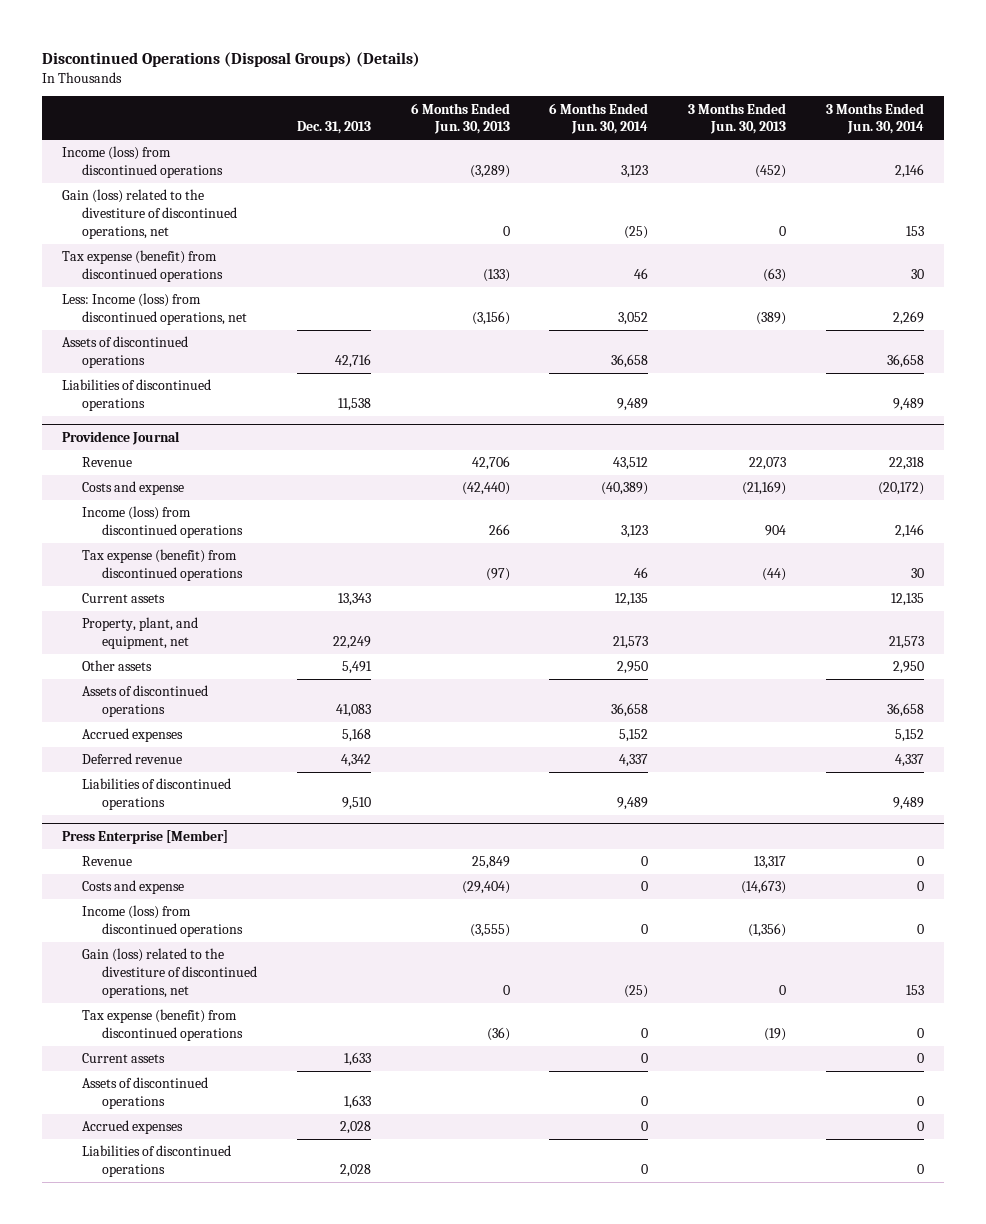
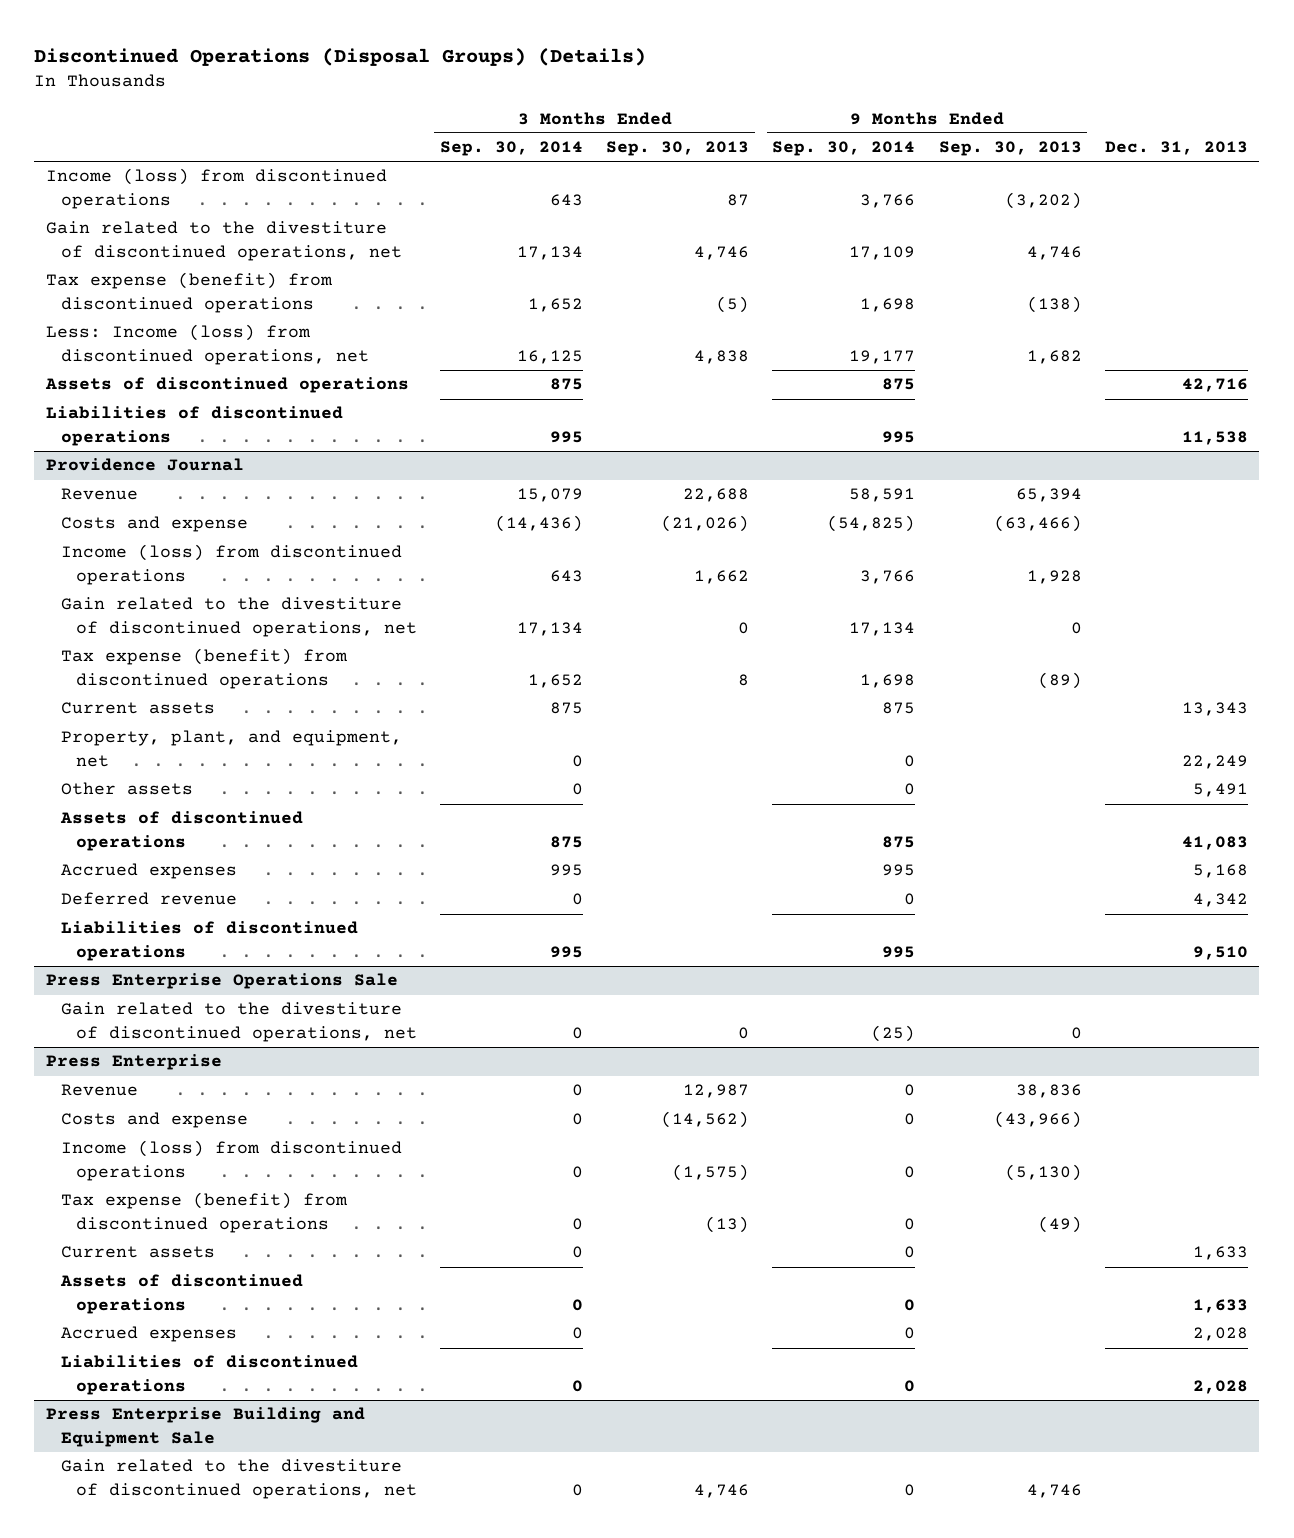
- | Dec. 31, 2013 | 6 Months Ended Jun. 30, 2013 | 6 Months Ended Jun. 30, 2014 | 3 Months Ended Jun. 30, 2013 | 3 Months Ended Jun. 30, 2014
+ | 3 Months Ended Sep. 30, 2014 | 3 Months Ended Sep. 30, 2013 | 9 Months Ended Sep. 30, 2014 | 9 Months Ended Sep. 30, 2013 | Dec. 31, 2013
- Gain (loss) related to the divestiture of discontinued operations, net | | 0 | (25) | 0 | 153
+ Gain related to the divestiture of discontinued operations, net | 17,134 | 4,746 | 17,109 | 4,746 |
@ Providence Journal
+ Gain related to the divestiture of discontinued operations, net | 17,134 | 0 | 17,134 | 0 |
- Press Enterprise [Member]
+ Press Enterprise Operations Sale
+ Gain related to the divestiture of discontinued operations, net | 0 | 0 | (25) | 0 |
+ Press Enterprise
- Gain (loss) related to the divestiture of discontinued operations, net | | 0 | (25) | 0 | 153
+ Press Enterprise Building and Equipment Sale
+ Gain related to the divestiture of discontinued operations, net | 0 | 4,746 | 0 | 4,746 |

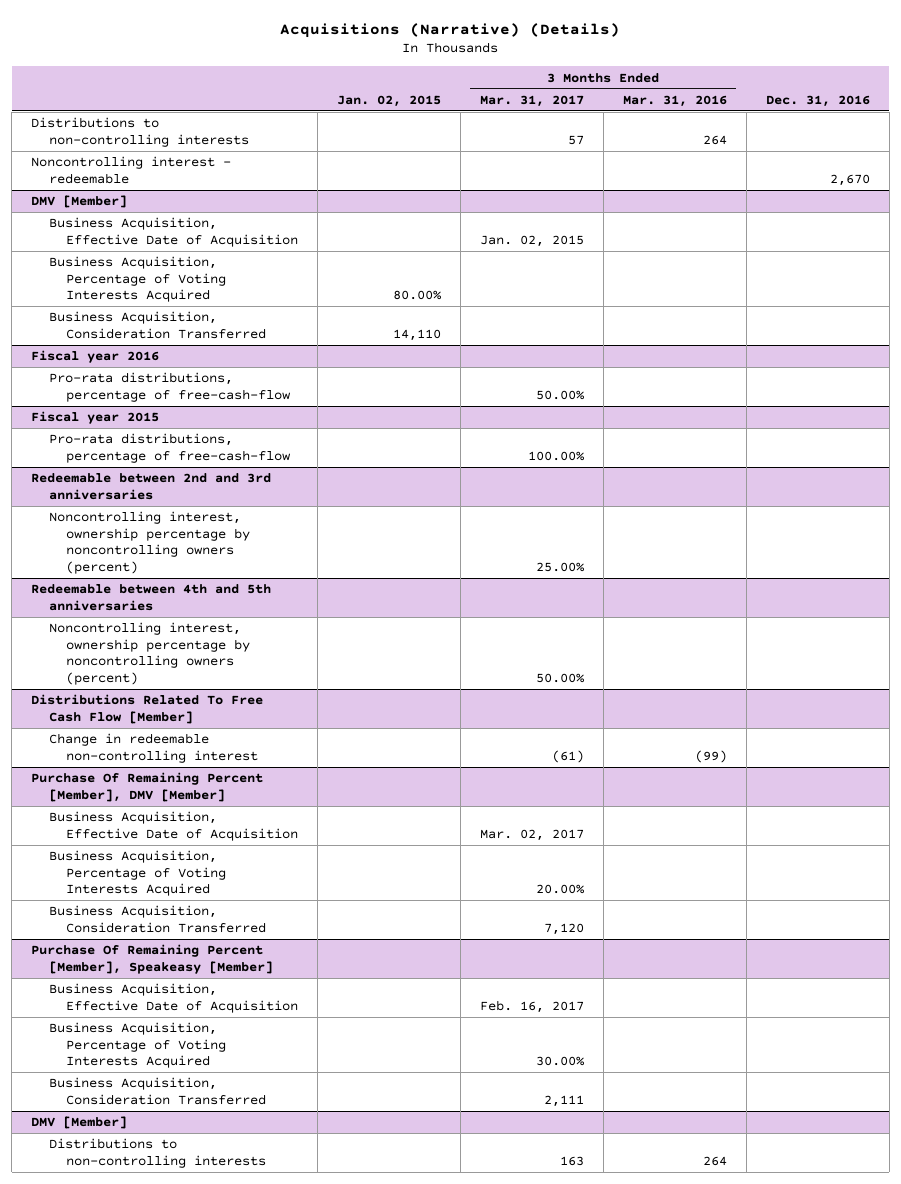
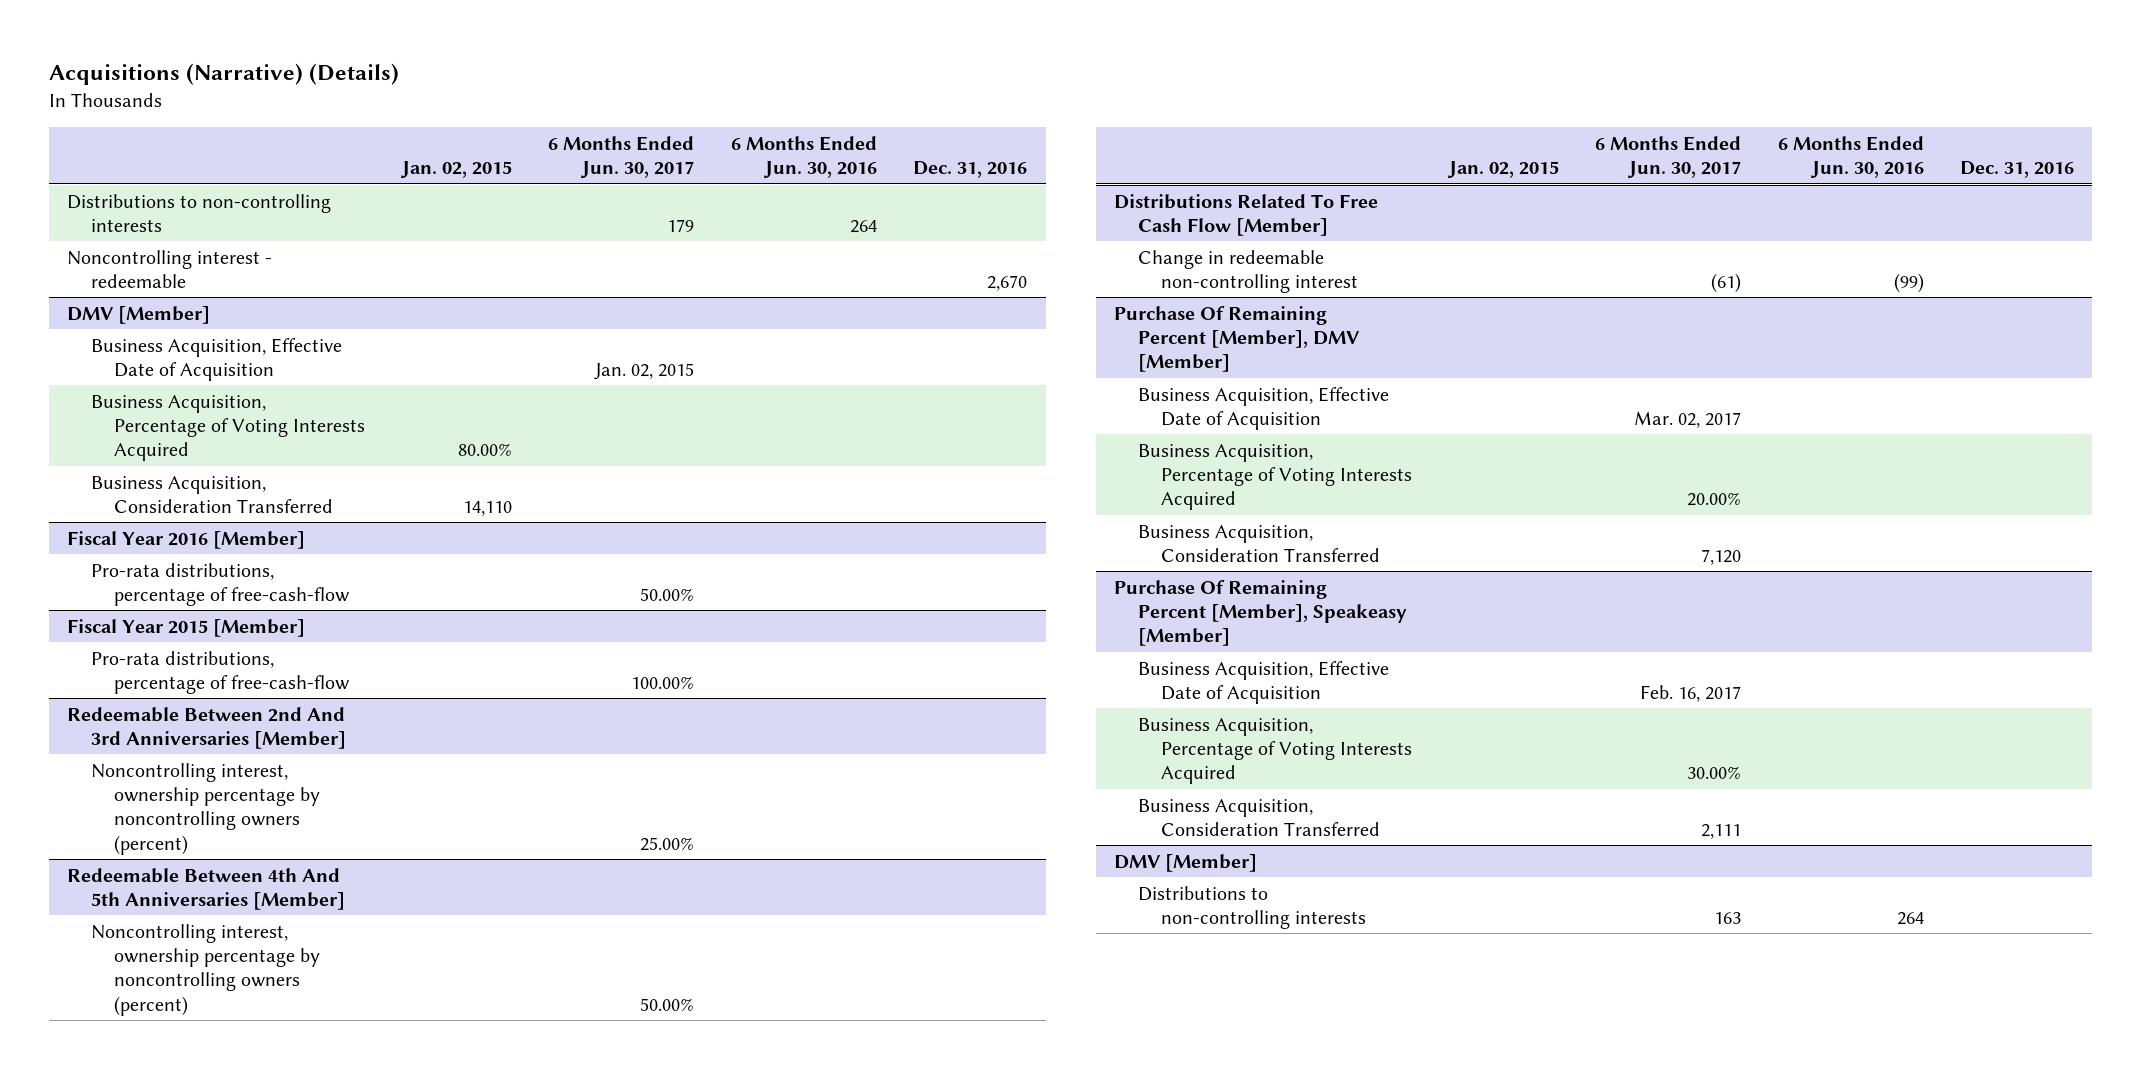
- | Jan. 02, 2015 | 3 Months Ended Mar. 31, 2017 | 3 Months Ended Mar. 31, 2016 | Dec. 31, 2016
+ | Jan. 02, 2015 | 6 Months Ended Jun. 30, 2017 | 6 Months Ended Jun. 30, 2016 | Dec. 31, 2016
- Fiscal year 2016
+ Fiscal Year 2016 [Member]
- Fiscal year 2015
+ Fiscal Year 2015 [Member]
- Redeemable between 2nd and 3rd anniversaries
+ Redeemable Between 2nd And 3rd Anniversaries [Member]
- Redeemable between 4th and 5th anniversaries
+ Redeemable Between 4th And 5th Anniversaries [Member]

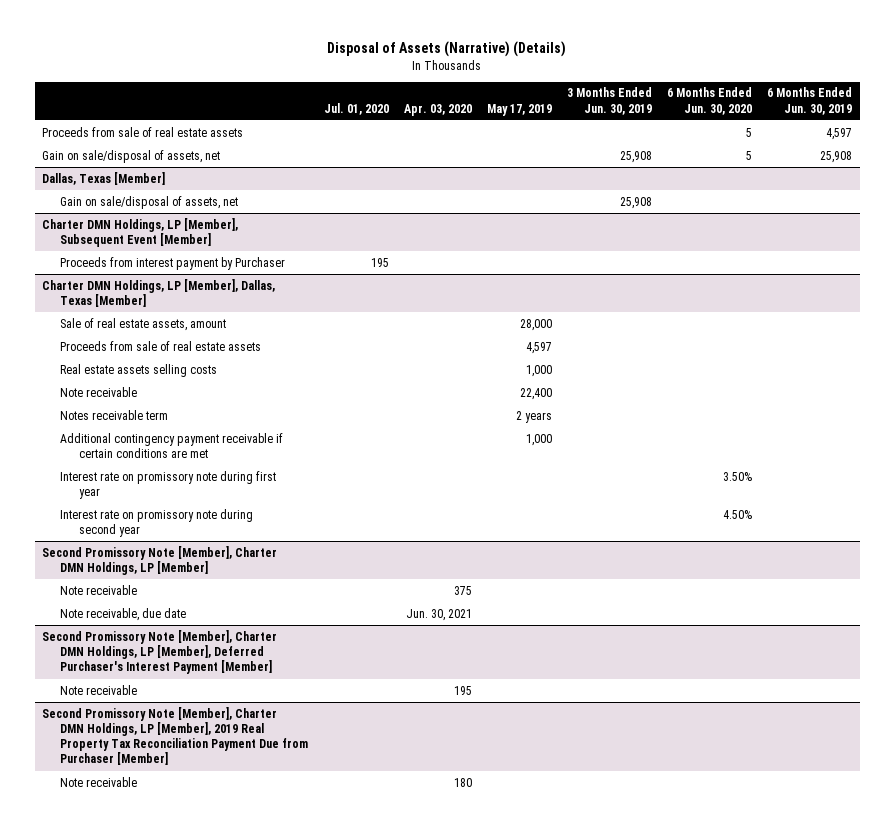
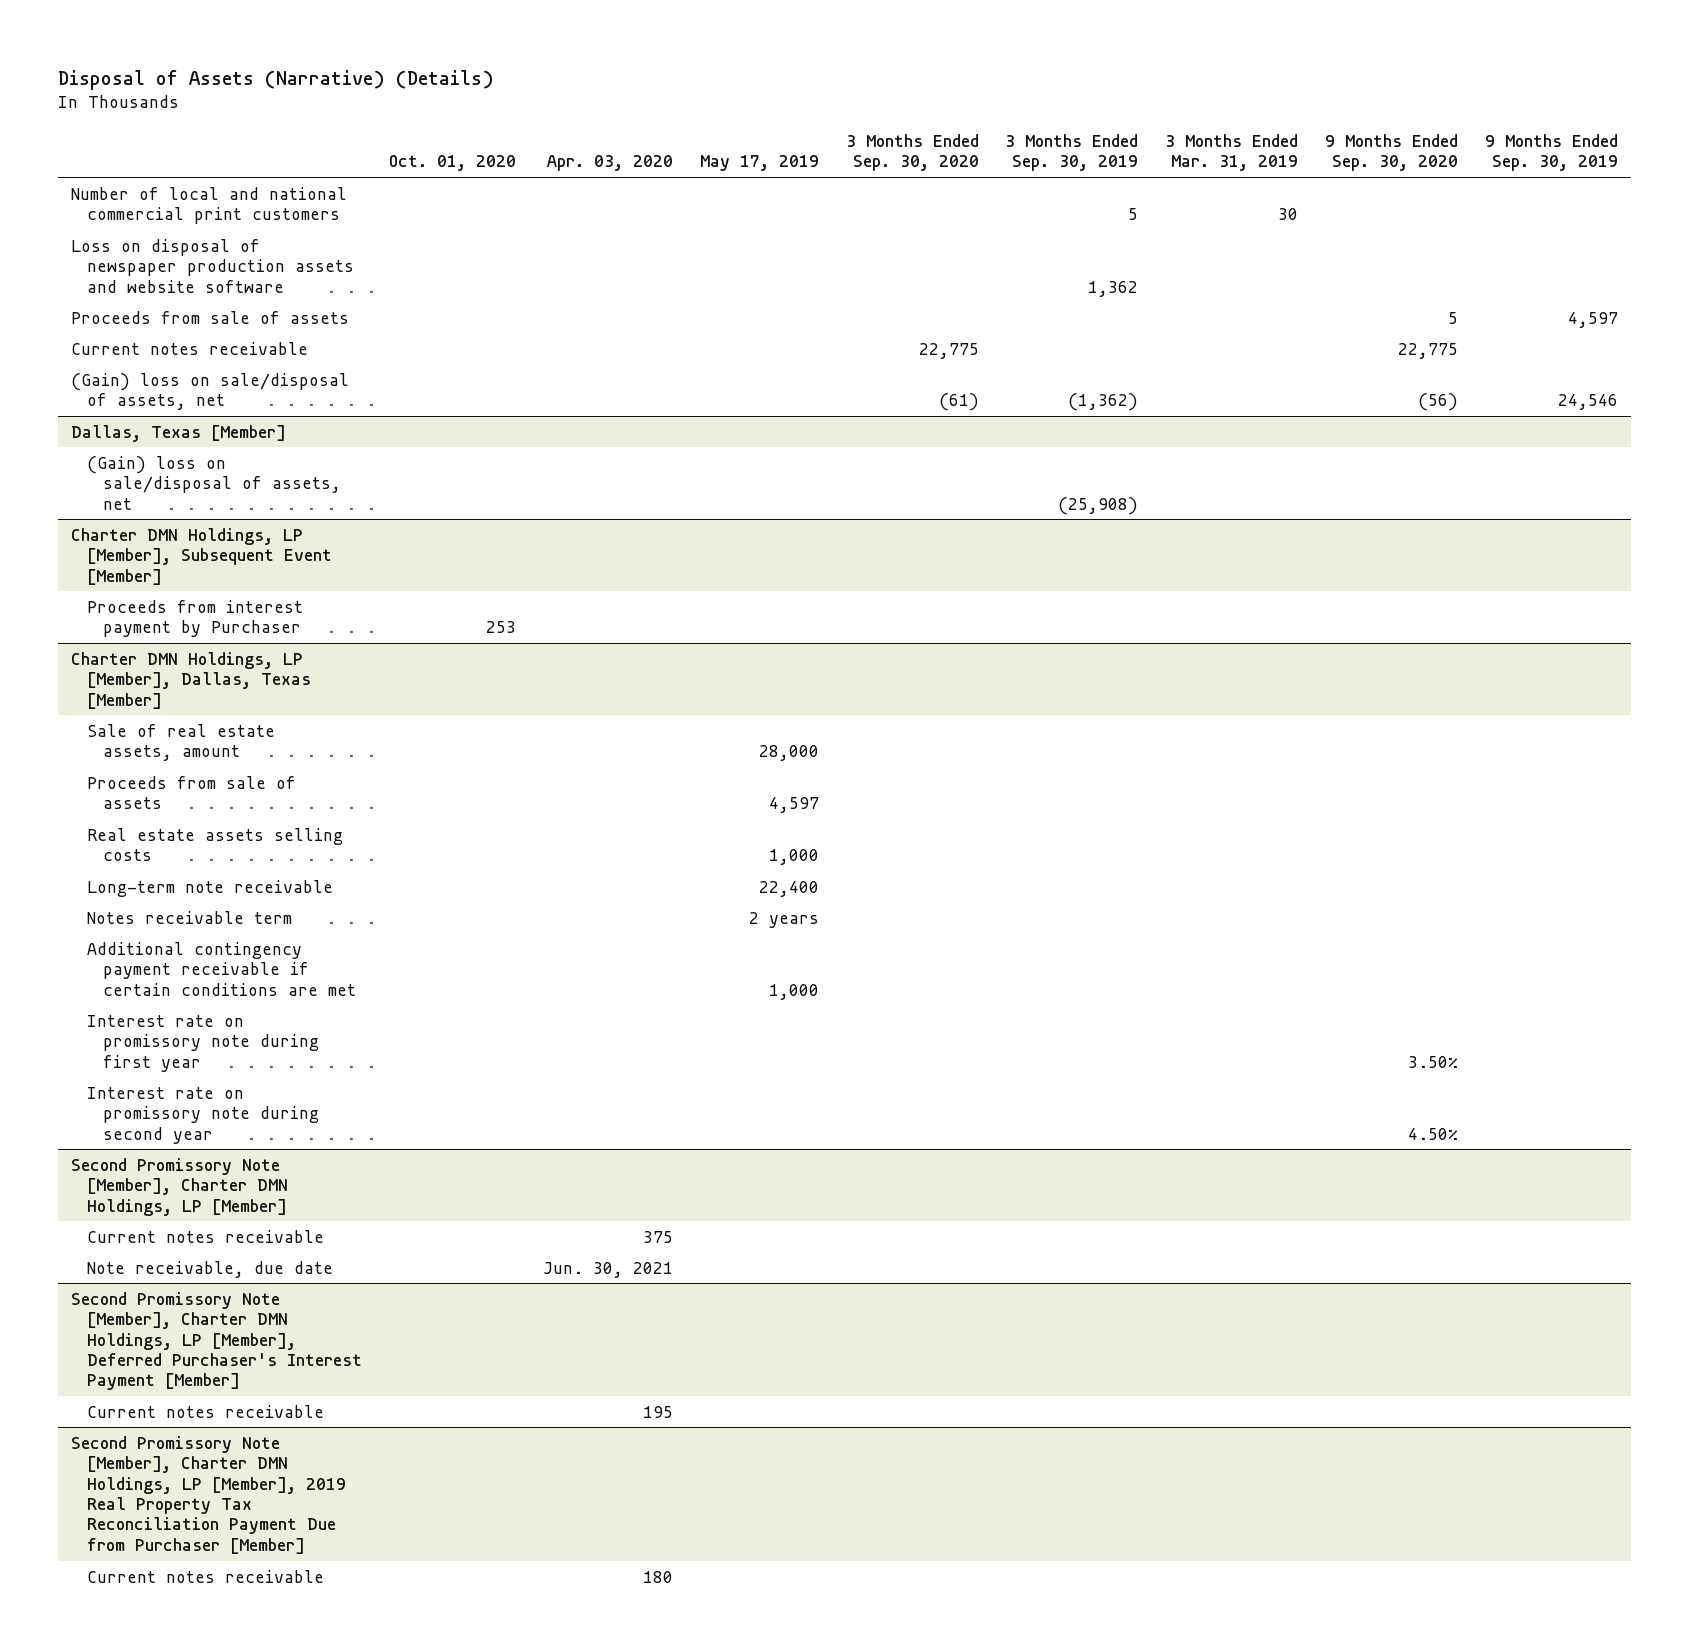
- | Jul. 01, 2020 | Apr. 03, 2020 | May 17, 2019 | 3 Months Ended Jun. 30, 2019 | 6 Months Ended Jun. 30, 2020 | 6 Months Ended Jun. 30, 2019
+ | Oct. 01, 2020 | Apr. 03, 2020 | May 17, 2019 | 3 Months Ended Sep. 30, 2020 | 3 Months Ended Sep. 30, 2019 | 3 Months Ended Mar. 31, 2019 | 9 Months Ended Sep. 30, 2020 | 9 Months Ended Sep. 30, 2019
- Proceeds from sale of real estate assets | | | | | 5 | 4,597
- Gain on sale/disposal of assets, net | | | | 25,908 | 5 | 25,908
+ Number of local and national commercial print customers | | | | | 5 | 30 | |
+ Loss on disposal of newspaper production assets and website software | | | | | 1,362 | | |
+ Proceeds from sale of assets | | | | | | | 5 | 4,597
+ Current notes receivable | | | | 22,775 | | | 22,775 |
+ (Gain) loss on sale/disposal of assets, net | | | | (61) | (1,362) | | (56) | 24,546
@ Dallas, Texas [Member]
- Gain on sale/disposal of assets, net | | | | 25,908 | |
+ (Gain) loss on sale/disposal of assets, net | | | | | (25,908) | | |
@ Charter DMN Holdings, LP [Member], Dallas, Texas [Member]
- Proceeds from sale of real estate assets | | | 4,597 | | |
+ Proceeds from sale of assets | | | 4,597 | | | | |
- Note receivable | | | 22,400 | | |
+ Long-term note receivable | | | 22,400 | | | | |
@ Second Promissory Note [Member], Charter DMN Holdings, LP [Member]
- Note receivable | | 375 | | | |
+ Current notes receivable | | 375 | | | | | |
@ Second Promissory Note [Member], Charter DMN Holdings, LP [Member], Deferred Purchaser's Interest Payment [Member]
- Note receivable | | 195 | | | |
+ Current notes receivable | | 195 | | | | | |
@ Second Promissory Note [Member], Charter DMN Holdings, LP [Member], 2019 Real Property Tax Reconciliation Payment Due from Purchaser [Member]
- Note receivable | | 180 | | | |
+ Current notes receivable | | 180 | | | | | |

